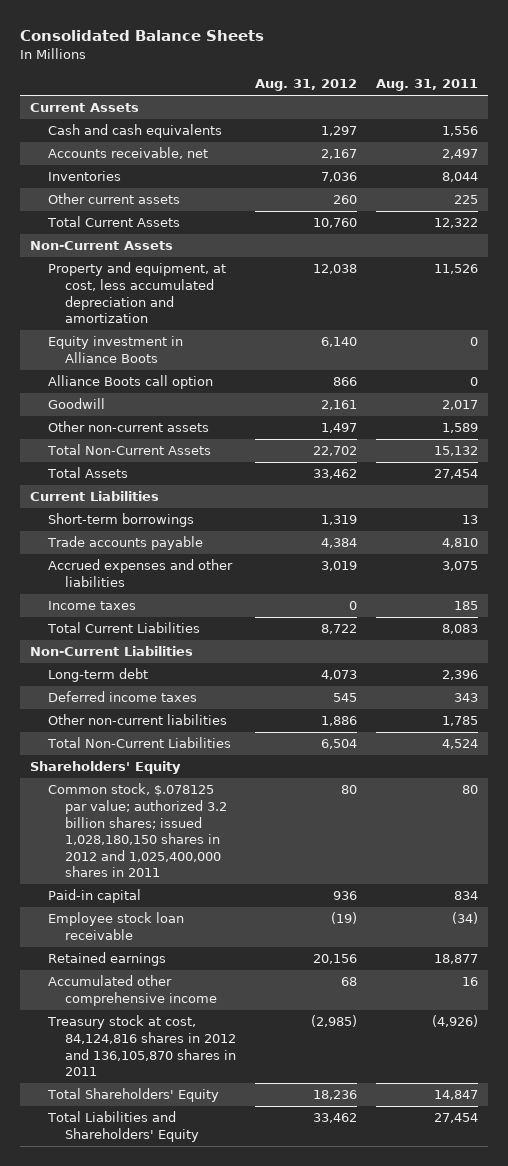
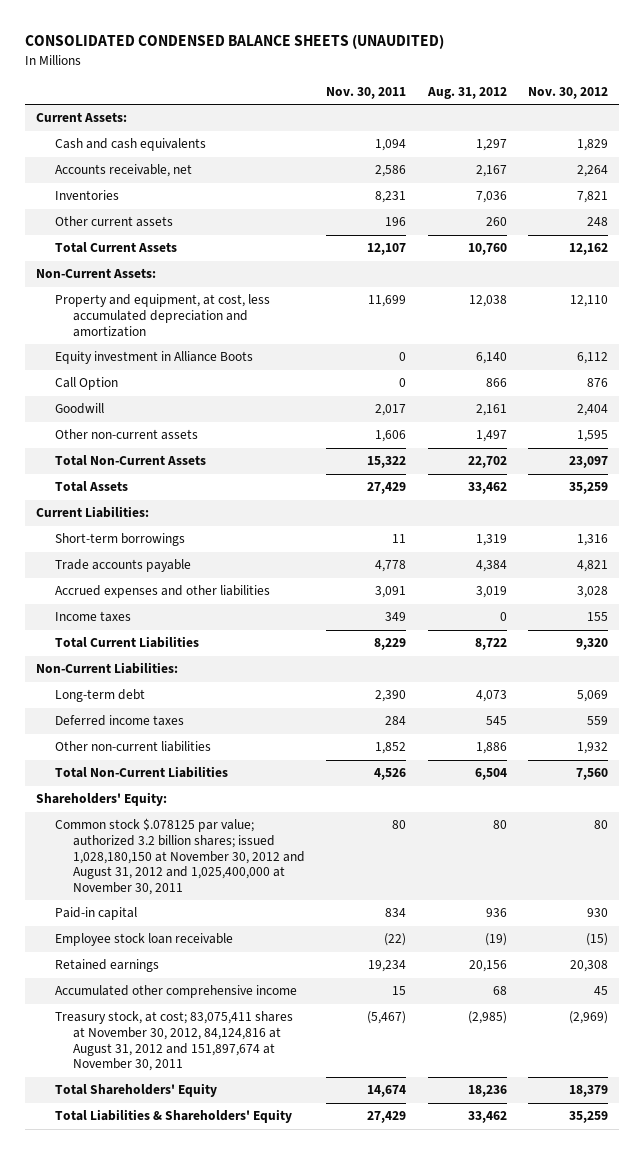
- Consolidated Balance Sheets
+ CONSOLIDATED CONDENSED BALANCE SHEETS (UNAUDITED)
- | Aug. 31, 2012 | Aug. 31, 2011
+ | Nov. 30, 2011 | Aug. 31, 2012 | Nov. 30, 2012
- Current Assets
+ Current Assets:
- Non-Current Assets
+ Non-Current Assets:
- Alliance Boots call option | 866 | 0
+ Call Option | 0 | 866 | 876
- Current Liabilities
+ Current Liabilities:
- Non-Current Liabilities
+ Non-Current Liabilities:
- Shareholders' Equity
- Common stock, $.078125 par value; authorized 3.2 billion shares; issued 1,028,180,150 shares in 2012 and 1,025,400,000 shares in 2011 | 80 | 80
+ Shareholders' Equity:
+ Common stock $.078125 par value; authorized 3.2 billion shares; issued 1,028,180,150 at November 30, 2012 and August 31, 2012 and 1,025,400,000 at November 30, 2011 | 80 | 80 | 80
- Treasury stock at cost, 84,124,816 shares in 2012 and 136,105,870 shares in 2011 | (2,985) | (4,926)
+ Treasury stock, at cost; 83,075,411 shares at November 30, 2012, 84,124,816 at August 31, 2012 and 151,897,674 at November 30, 2011 | (5,467) | (2,985) | (2,969)
- Total Liabilities and Shareholders' Equity | 33,462 | 27,454
+ Total Liabilities & Shareholders' Equity | 27,429 | 33,462 | 35,259

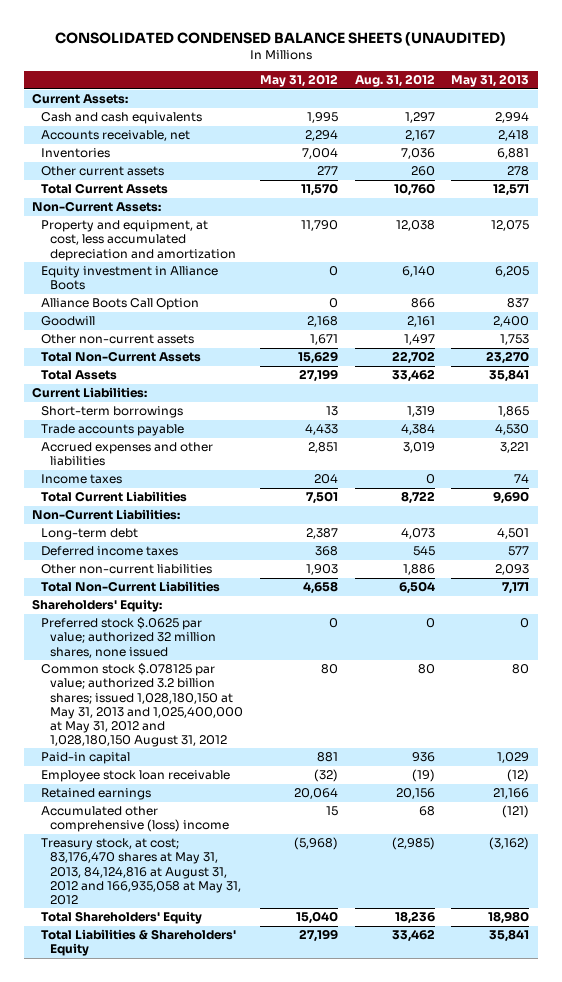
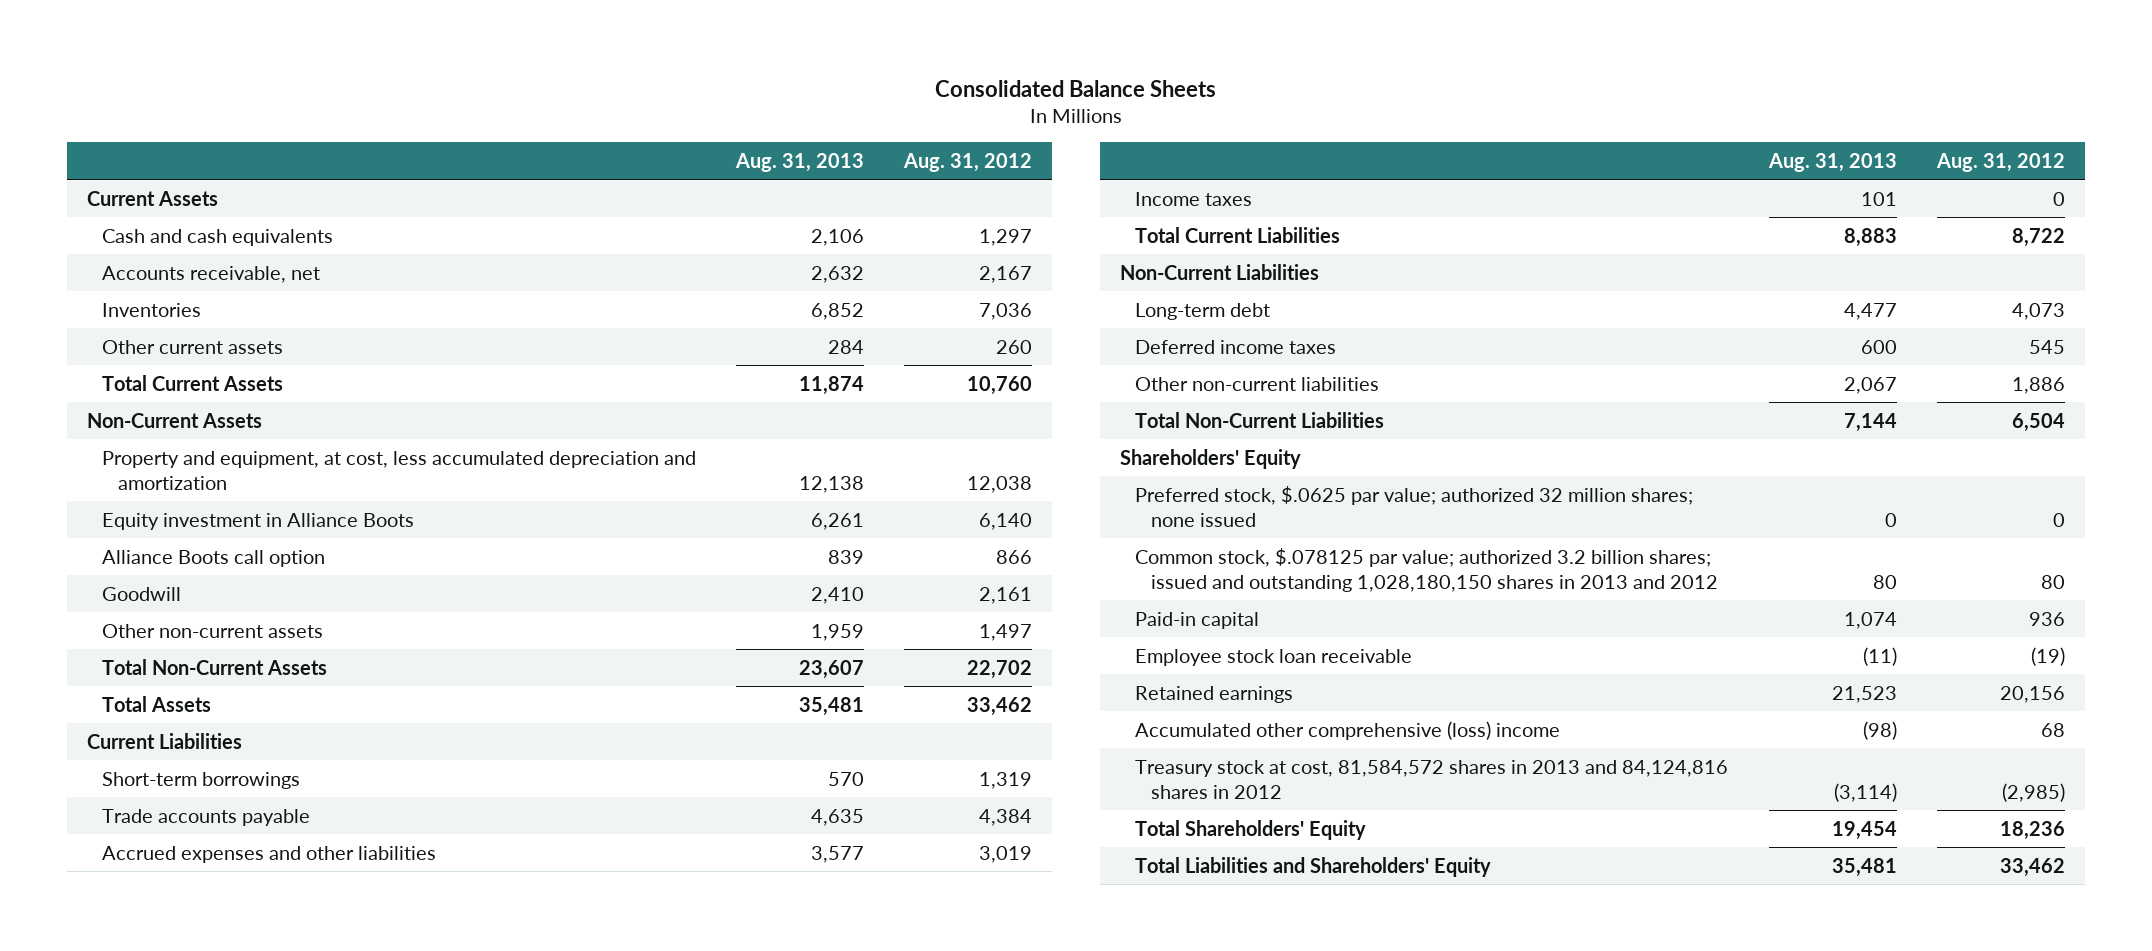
- CONSOLIDATED CONDENSED BALANCE SHEETS (UNAUDITED)
+ Consolidated Balance Sheets
- | May 31, 2012 | Aug. 31, 2012 | May 31, 2013
+ | Aug. 31, 2013 | Aug. 31, 2012
- Current Assets:
+ Current Assets
- Non-Current Assets:
+ Non-Current Assets
- Alliance Boots Call Option | 0 | 866 | 837
+ Alliance Boots call option | 839 | 866
- Current Liabilities:
+ Current Liabilities
- Non-Current Liabilities:
+ Non-Current Liabilities
- Shareholders' Equity:
- Preferred stock $.0625 par value; authorized 32 million shares, none issued | 0 | 0 | 0
- Common stock $.078125 par value; authorized 3.2 billion shares; issued 1,028,180,150 at May 31, 2013 and 1,025,400,000 at May 31, 2012 and 1,028,180,150 August 31, 2012 | 80 | 80 | 80
+ Shareholders' Equity
+ Preferred stock, $.0625 par value; authorized 32 million shares; none issued | 0 | 0
+ Common stock, $.078125 par value; authorized 3.2 billion shares; issued and outstanding 1,028,180,150 shares in 2013 and 2012 | 80 | 80
- Treasury stock, at cost; 83,176,470 shares at May 31, 2013, 84,124,816 at August 31, 2012 and 166,935,058 at May 31, 2012 | (5,968) | (2,985) | (3,162)
+ Treasury stock at cost, 81,584,572 shares in 2013 and 84,124,816 shares in 2012 | (3,114) | (2,985)
- Total Liabilities & Shareholders' Equity | 27,199 | 33,462 | 35,841
+ Total Liabilities and Shareholders' Equity | 35,481 | 33,462

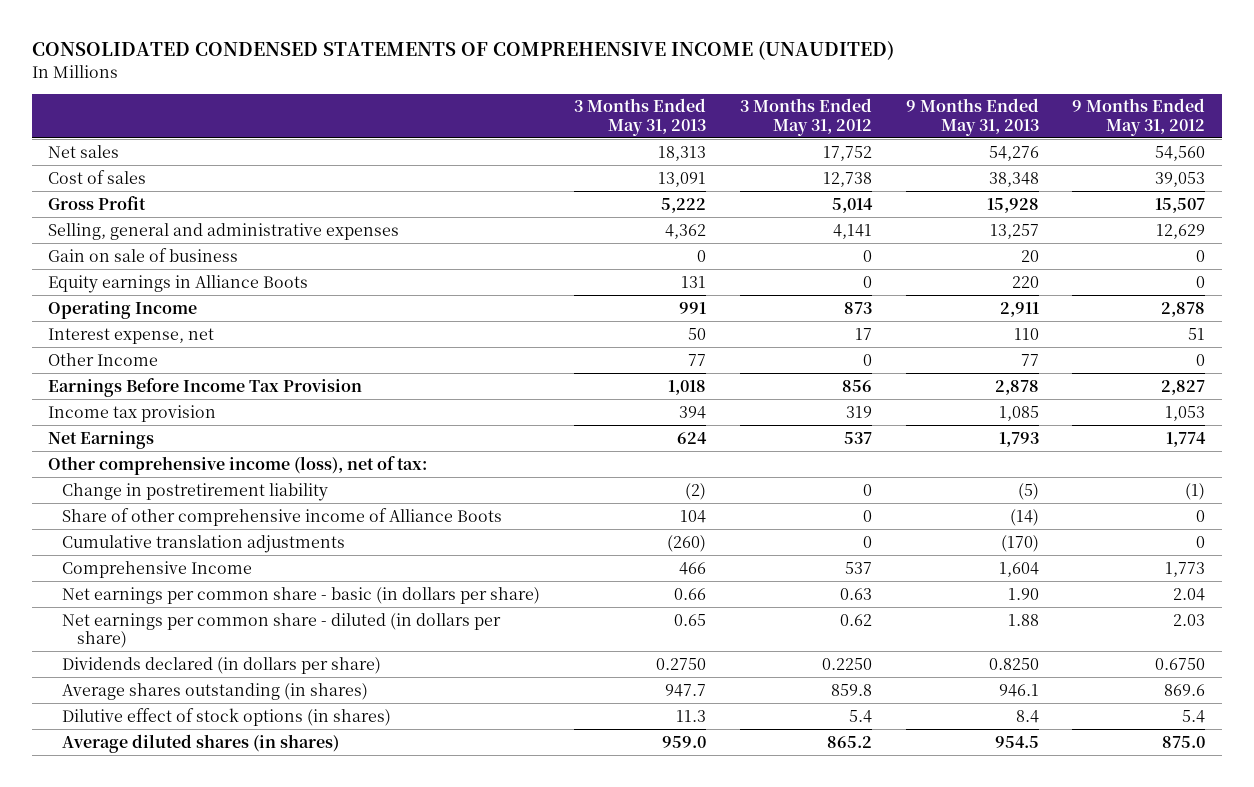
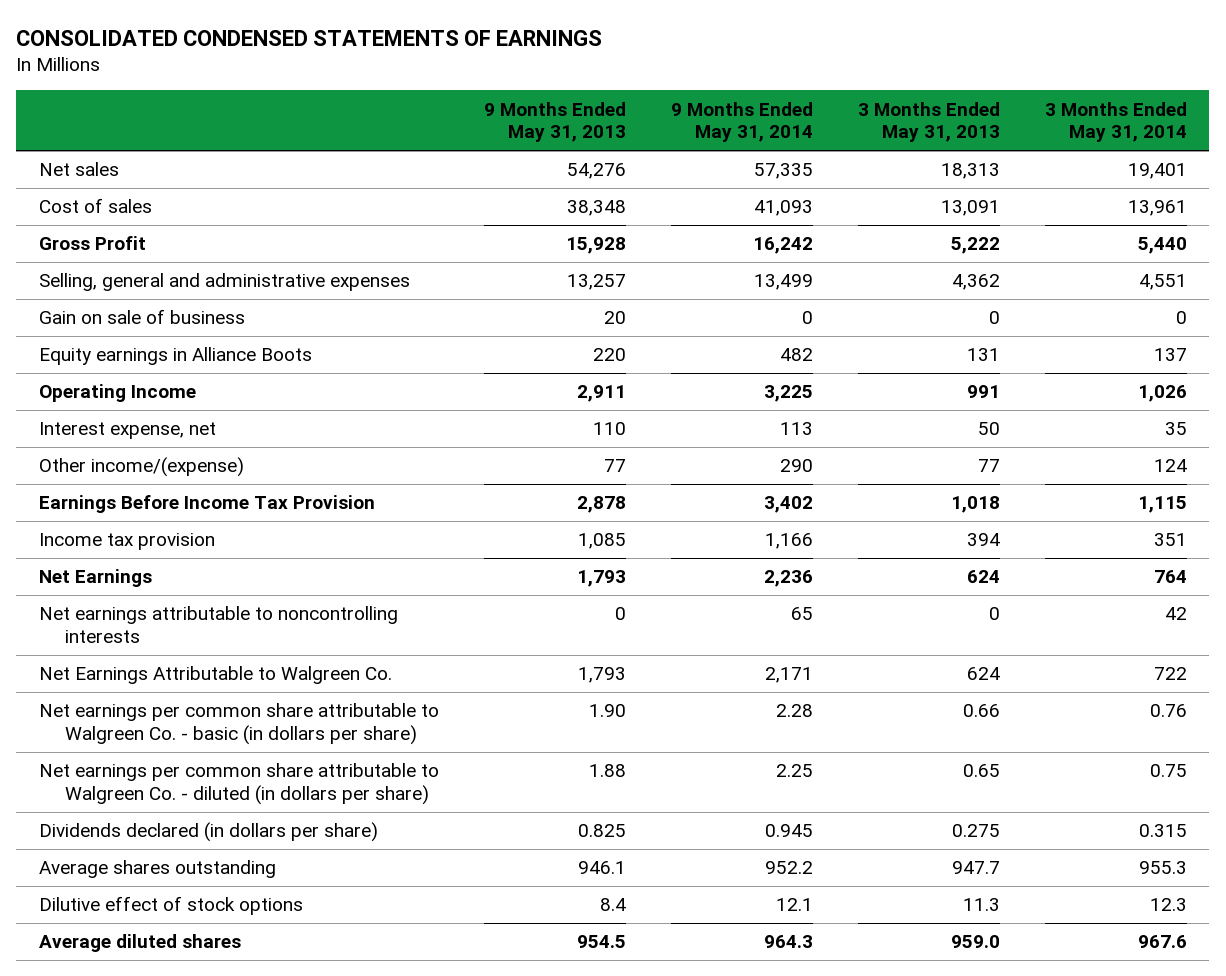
- CONSOLIDATED CONDENSED STATEMENTS OF COMPREHENSIVE INCOME (UNAUDITED)
+ CONSOLIDATED CONDENSED STATEMENTS OF EARNINGS
- | 3 Months Ended May 31, 2013 | 3 Months Ended May 31, 2012 | 9 Months Ended May 31, 2013 | 9 Months Ended May 31, 2012
+ | 9 Months Ended May 31, 2013 | 9 Months Ended May 31, 2014 | 3 Months Ended May 31, 2013 | 3 Months Ended May 31, 2014
- Other Income | 77 | 0 | 77 | 0
+ Other income/(expense) | 77 | 290 | 77 | 124
- Other comprehensive income (loss), net of tax:
- Change in postretirement liability | (2) | 0 | (5) | (1)
- Share of other comprehensive income of Alliance Boots | 104 | 0 | (14) | 0
- Cumulative translation adjustments | (260) | 0 | (170) | 0
- Comprehensive Income | 466 | 537 | 1,604 | 1,773
- Net earnings per common share - basic (in dollars per share) | 0.66 | 0.63 | 1.90 | 2.04
- Net earnings per common share - diluted (in dollars per share) | 0.65 | 0.62 | 1.88 | 2.03
- Dividends declared (in dollars per share) | 0.2750 | 0.2250 | 0.8250 | 0.6750
- Average shares outstanding (in shares) | 947.7 | 859.8 | 946.1 | 869.6
- Dilutive effect of stock options (in shares) | 11.3 | 5.4 | 8.4 | 5.4
- Average diluted shares (in shares) | 959.0 | 865.2 | 954.5 | 875.0
+ Net earnings attributable to noncontrolling interests | 0 | 65 | 0 | 42
+ Net Earnings Attributable to Walgreen Co. | 1,793 | 2,171 | 624 | 722
+ Net earnings per common share attributable to Walgreen Co. - basic (in dollars per share) | 1.90 | 2.28 | 0.66 | 0.76
+ Net earnings per common share attributable to Walgreen Co. - diluted (in dollars per share) | 1.88 | 2.25 | 0.65 | 0.75
+ Dividends declared (in dollars per share) | 0.825 | 0.945 | 0.275 | 0.315
+ Average shares outstanding | 946.1 | 952.2 | 947.7 | 955.3
+ Dilutive effect of stock options | 8.4 | 12.1 | 11.3 | 12.3
+ Average diluted shares | 954.5 | 964.3 | 959.0 | 967.6

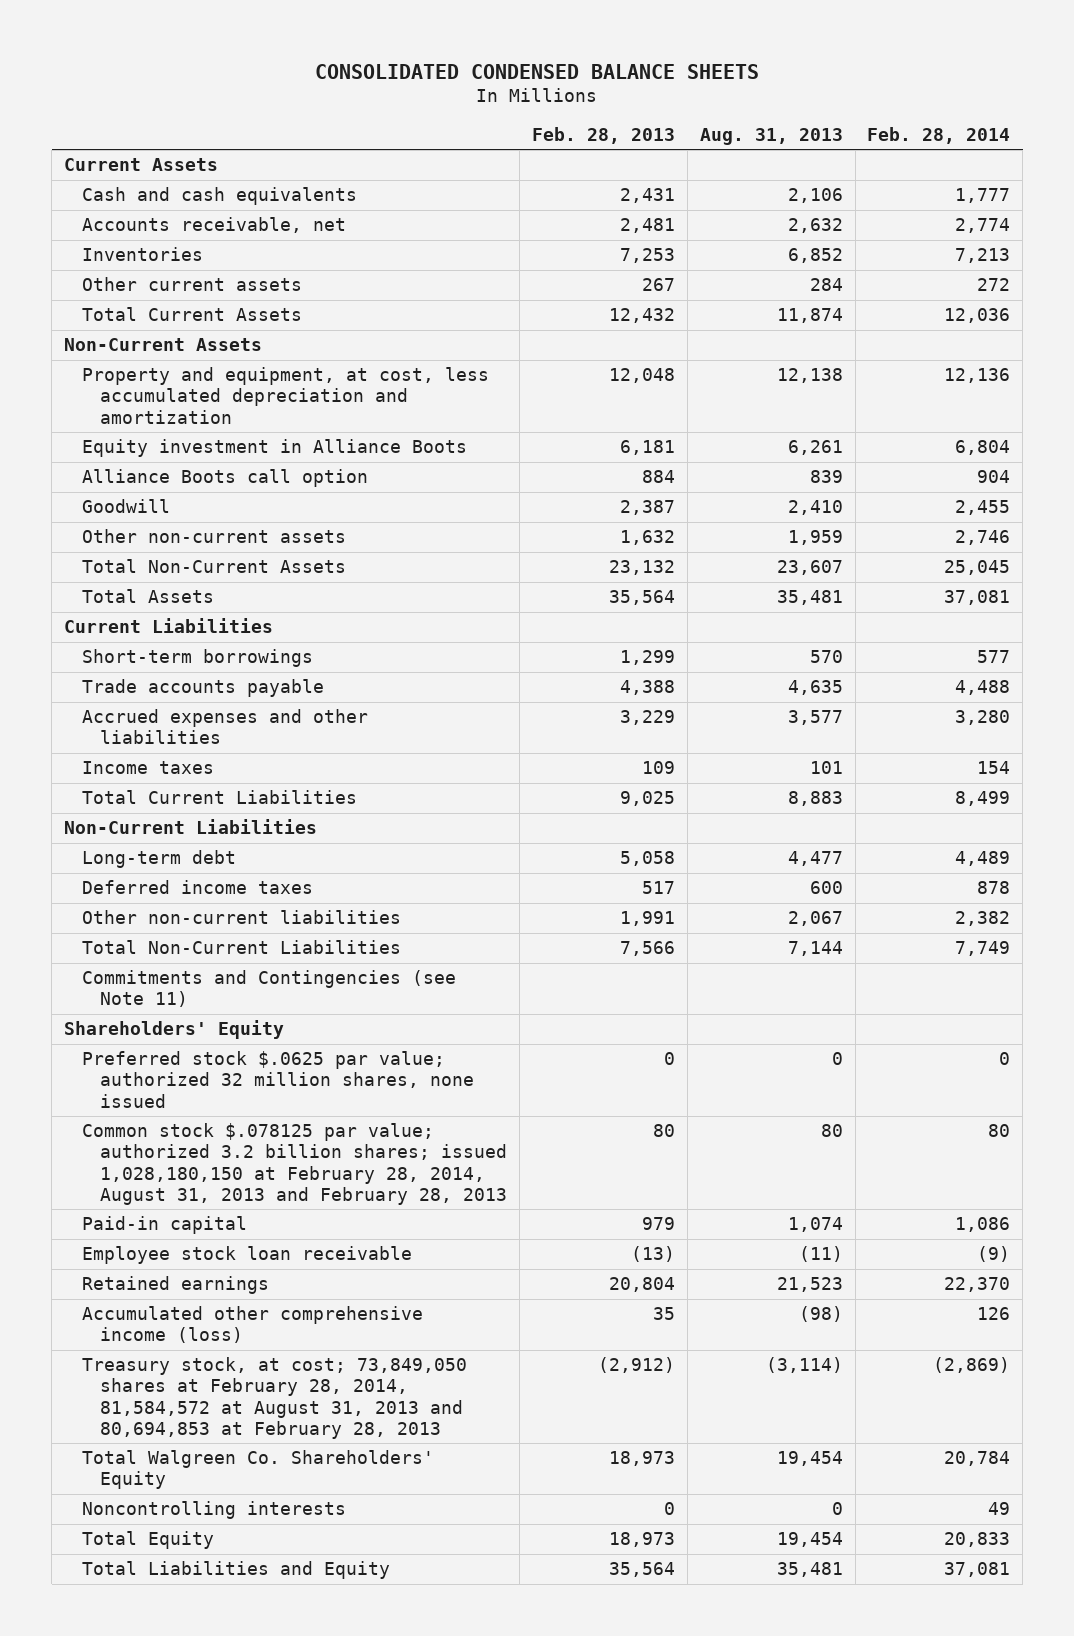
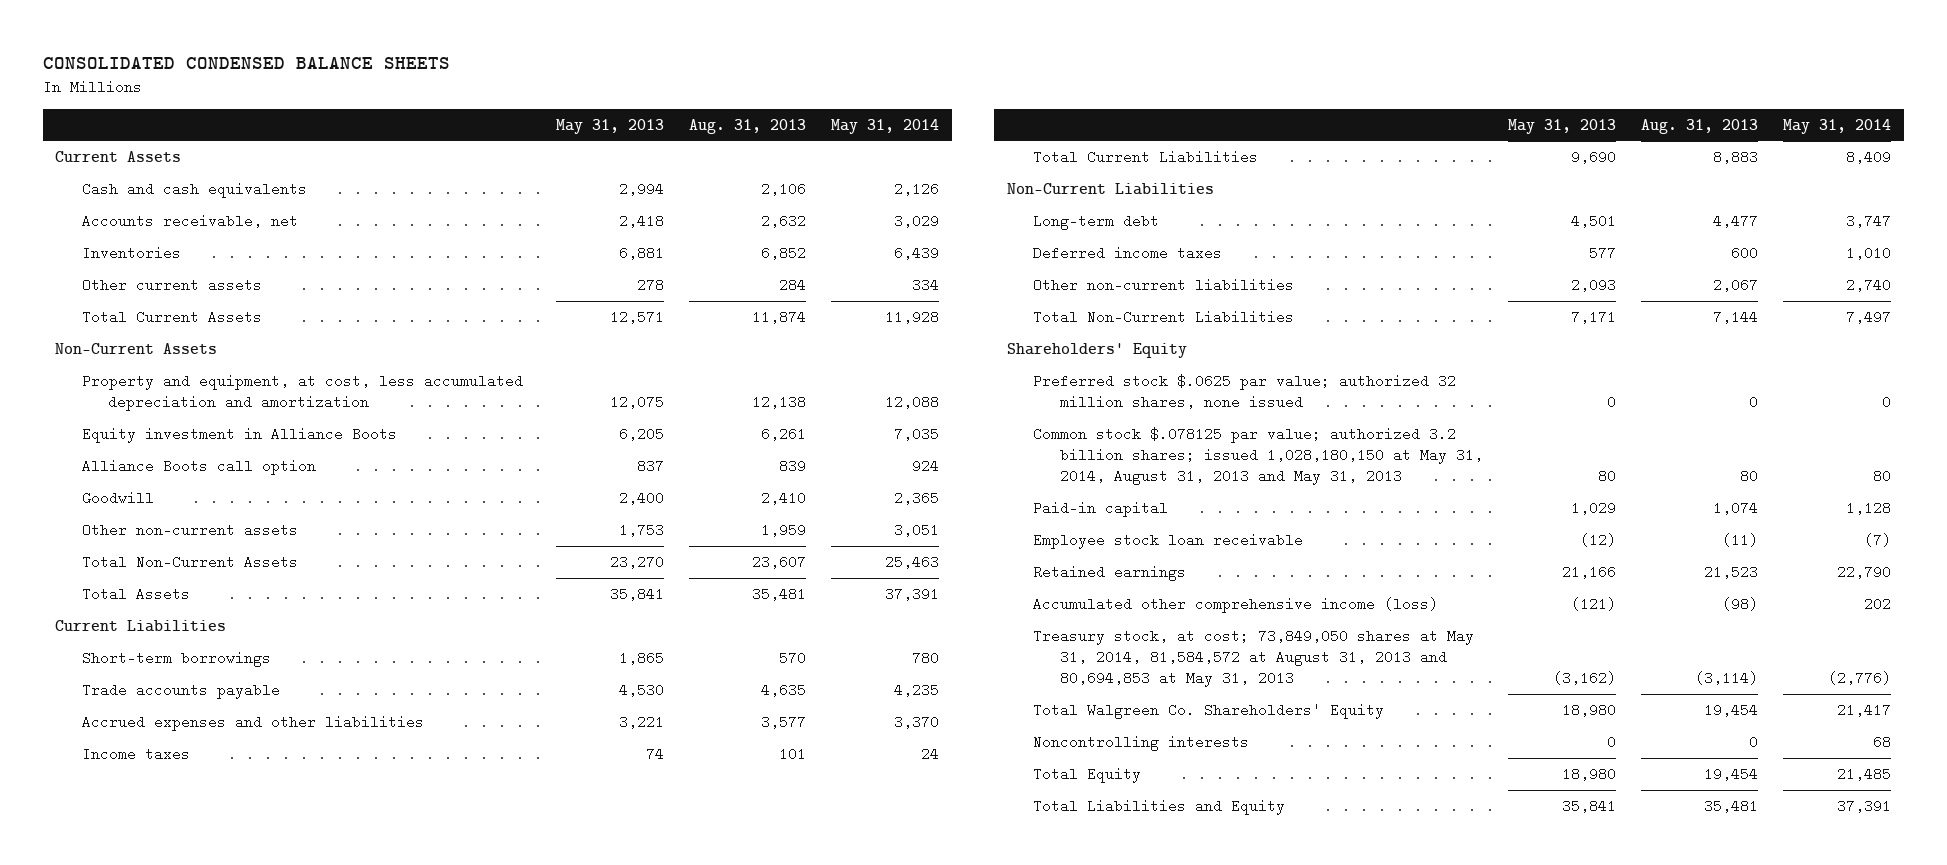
- | Feb. 28, 2013 | Aug. 31, 2013 | Feb. 28, 2014
+ | May 31, 2013 | Aug. 31, 2013 | May 31, 2014
- Commitments and Contingencies (see Note 11)
- Common stock $.078125 par value; authorized 3.2 billion shares; issued 1,028,180,150 at February 28, 2014, August 31, 2013 and February 28, 2013 | 80 | 80 | 80
+ Common stock $.078125 par value; authorized 3.2 billion shares; issued 1,028,180,150 at May 31, 2014, August 31, 2013 and May 31, 2013 | 80 | 80 | 80
- Treasury stock, at cost; 73,849,050 shares at February 28, 2014, 81,584,572 at August 31, 2013 and 80,694,853 at February 28, 2013 | (2,912) | (3,114) | (2,869)
+ Treasury stock, at cost; 73,849,050 shares at May 31, 2014, 81,584,572 at August 31, 2013 and 80,694,853 at May 31, 2013 | (3,162) | (3,114) | (2,776)

